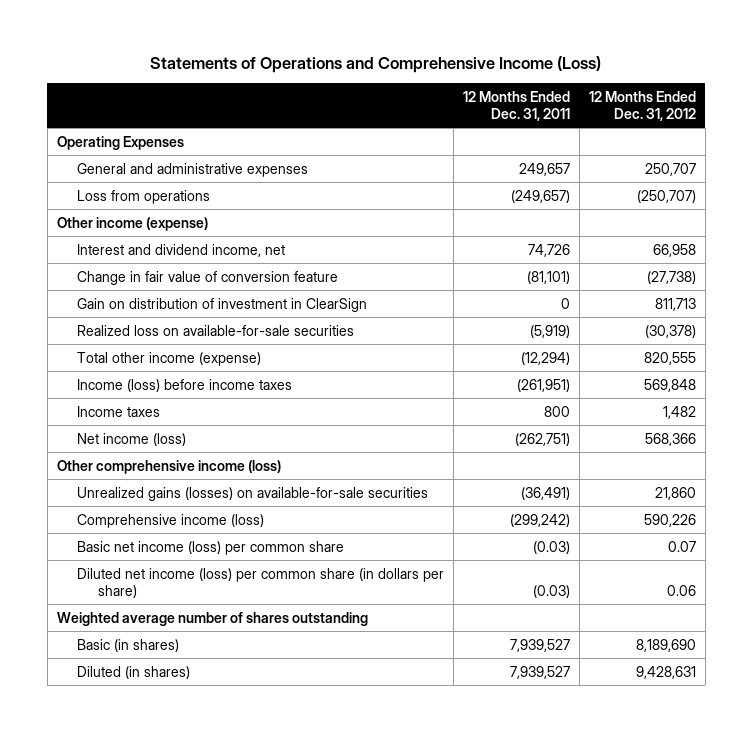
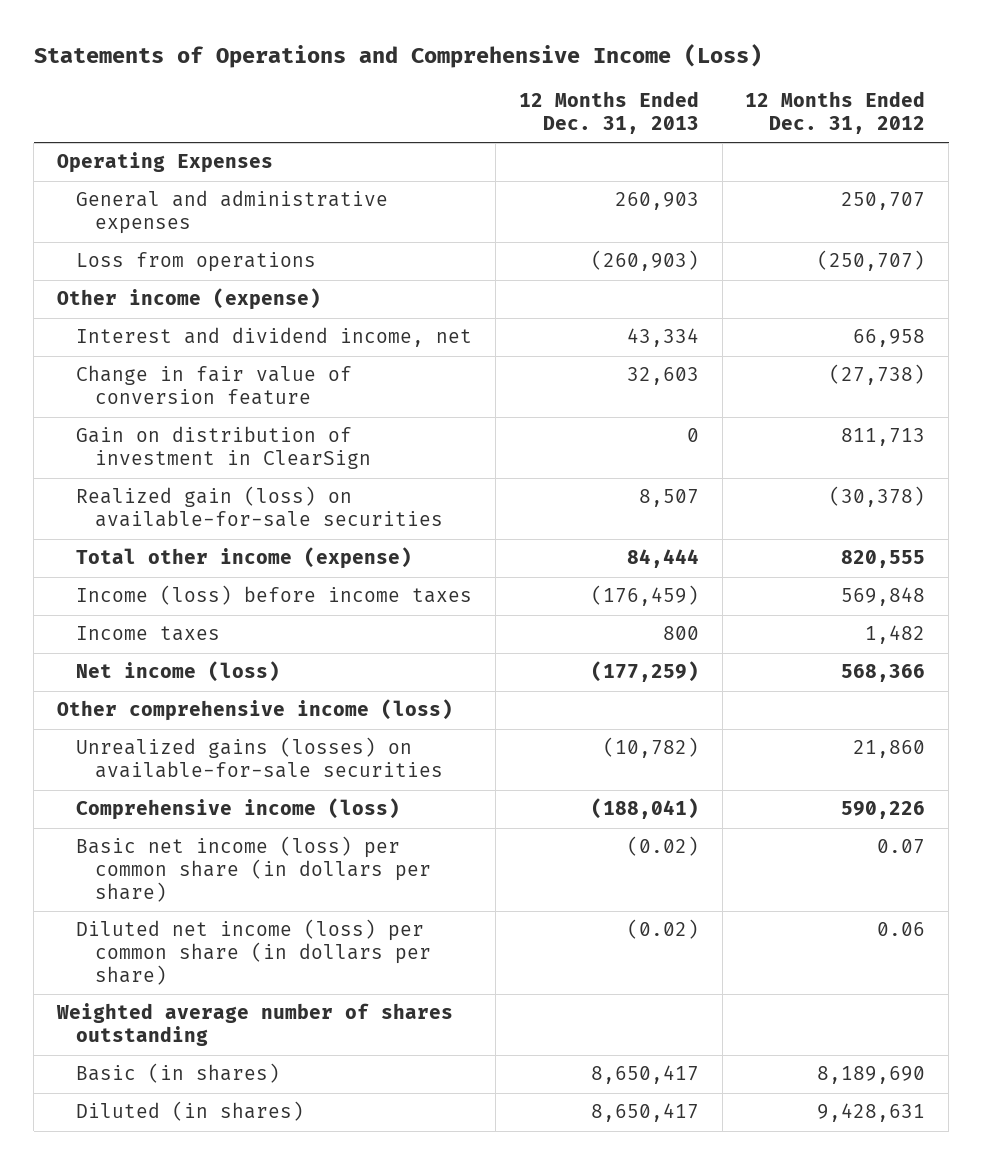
- | 12 Months Ended Dec. 31, 2011 | 12 Months Ended Dec. 31, 2012
+ | 12 Months Ended Dec. 31, 2013 | 12 Months Ended Dec. 31, 2012
- Realized loss on available-for-sale securities | (5,919) | (30,378)
+ Realized gain (loss) on available-for-sale securities | 8,507 | (30,378)
- Basic net income (loss) per common share | (0.03) | 0.07
+ Basic net income (loss) per common share (in dollars per share) | (0.02) | 0.07

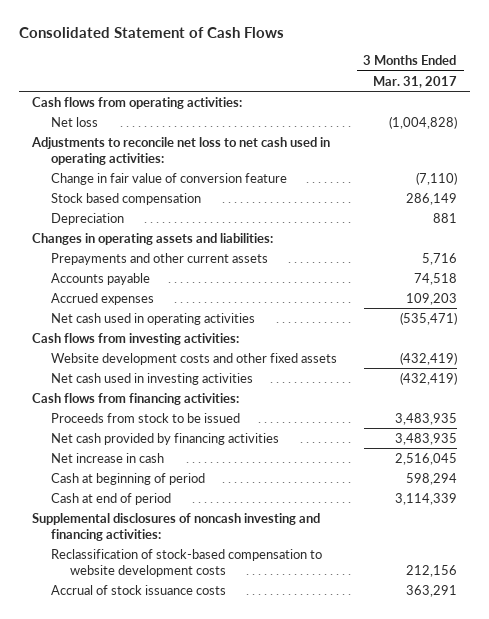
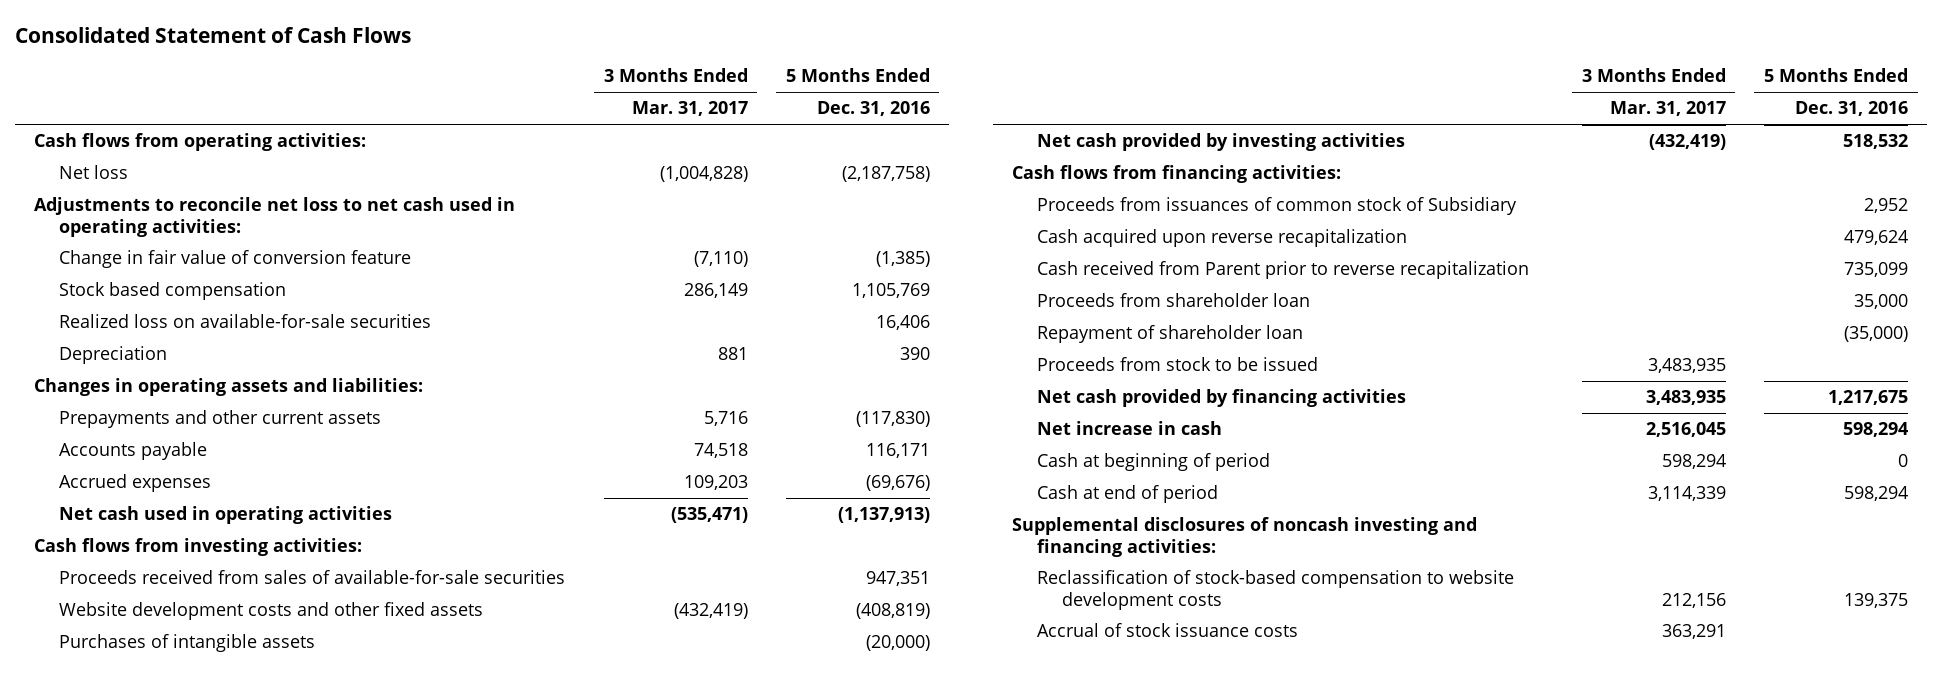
- | 3 Months Ended Mar. 31, 2017
+ | 3 Months Ended Mar. 31, 2017 | 5 Months Ended Dec. 31, 2016
+ Realized loss on available-for-sale securities | | 16,406
+ Proceeds received from sales of available-for-sale securities | | 947,351
- Net cash used in investing activities | (432,419)
+ Purchases of intangible assets | | (20,000)
+ Net cash provided by investing activities | (432,419) | 518,532
+ Proceeds from issuances of common stock of Subsidiary | | 2,952
+ Cash acquired upon reverse recapitalization | | 479,624
+ Cash received from Parent prior to reverse recapitalization | | 735,099
+ Proceeds from shareholder loan | | 35,000
+ Repayment of shareholder loan | | (35,000)

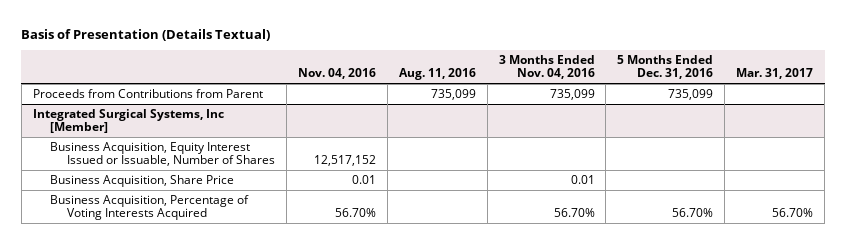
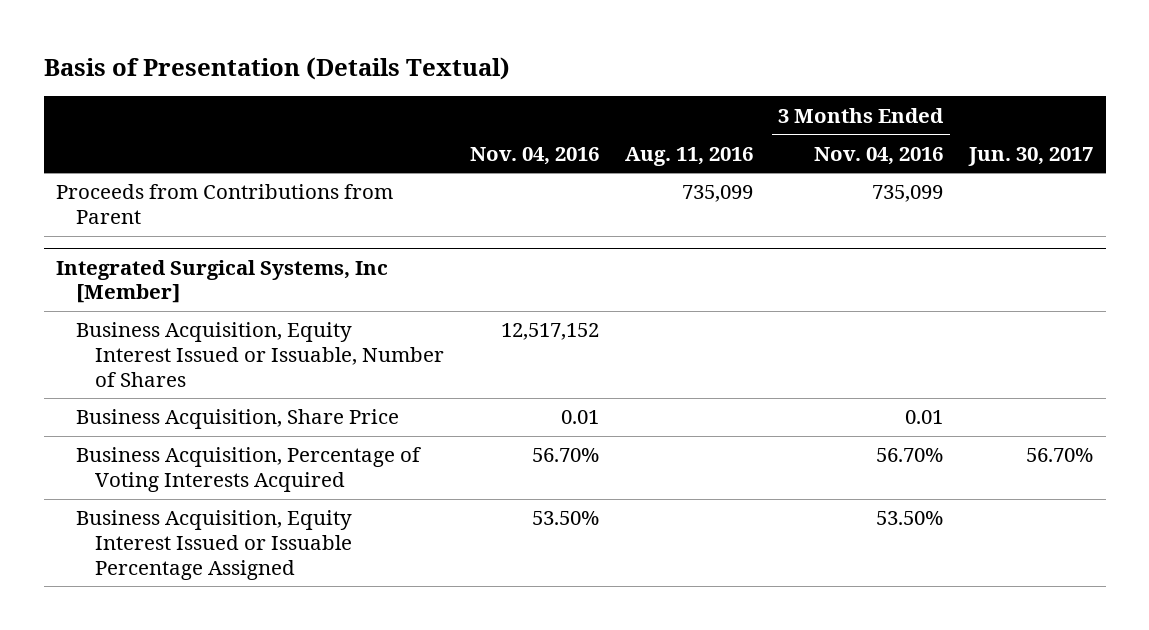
- | Nov. 04, 2016 | Aug. 11, 2016 | 3 Months Ended Nov. 04, 2016 | 5 Months Ended Dec. 31, 2016 | Mar. 31, 2017
+ | Nov. 04, 2016 | Aug. 11, 2016 | 3 Months Ended Nov. 04, 2016 | Jun. 30, 2017
@ Integrated Surgical Systems, Inc [Member]
+ Business Acquisition, Equity Interest Issued or Issuable Percentage Assigned | 53.50% | | 53.50% |

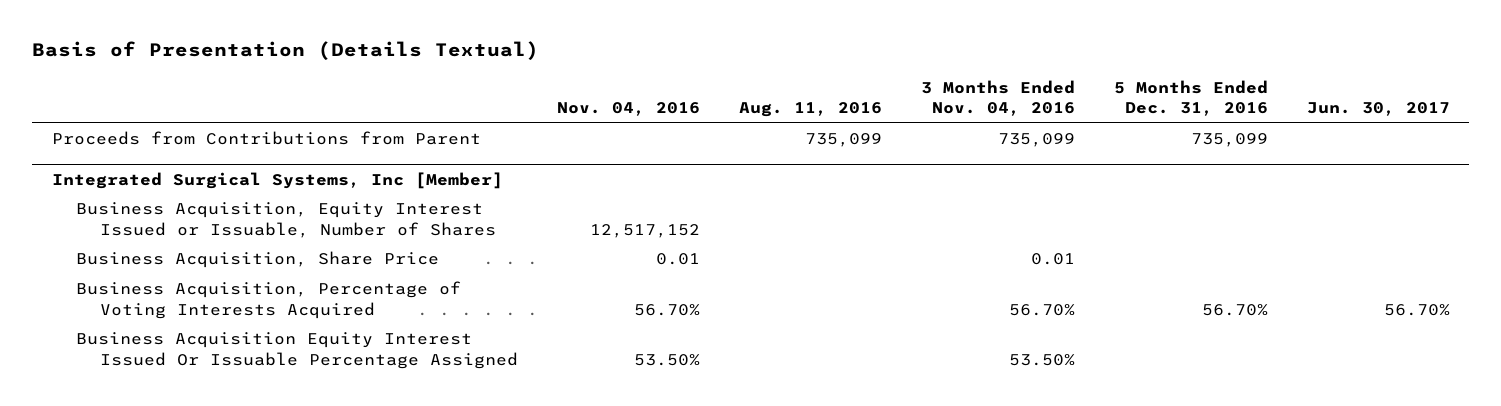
- | Nov. 04, 2016 | Aug. 11, 2016 | 3 Months Ended Nov. 04, 2016 | Jun. 30, 2017
+ | Nov. 04, 2016 | Aug. 11, 2016 | 3 Months Ended Nov. 04, 2016 | 5 Months Ended Dec. 31, 2016 | Jun. 30, 2017
@ Integrated Surgical Systems, Inc [Member]
- Business Acquisition, Equity Interest Issued or Issuable Percentage Assigned | 53.50% | | 53.50% |
+ Business Acquisition Equity Interest Issued Or Issuable Percentage Assigned | 53.50% | | 53.50% | |

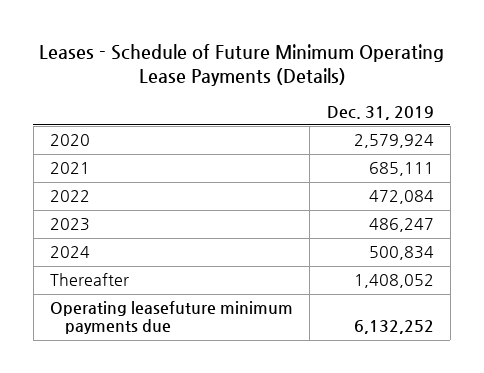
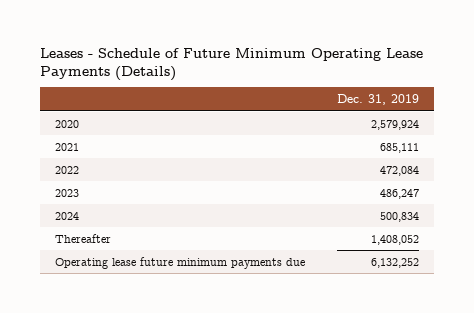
- Operating leasefuture minimum payments due | 6,132,252
+ Operating lease future minimum payments due | 6,132,252

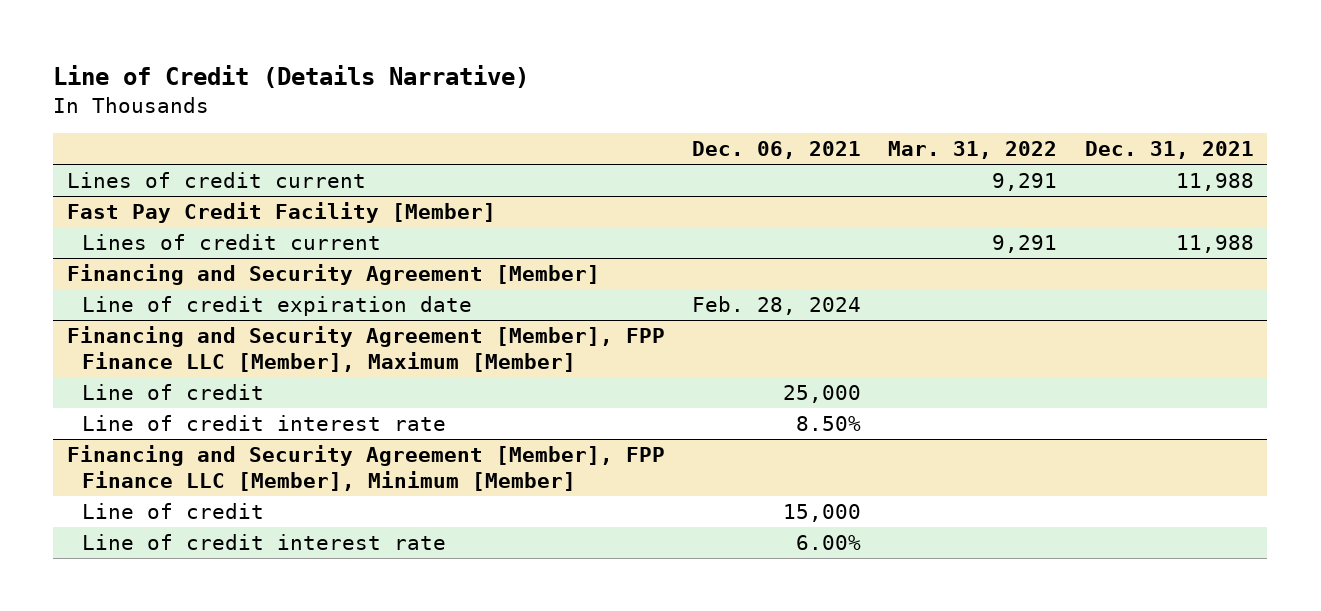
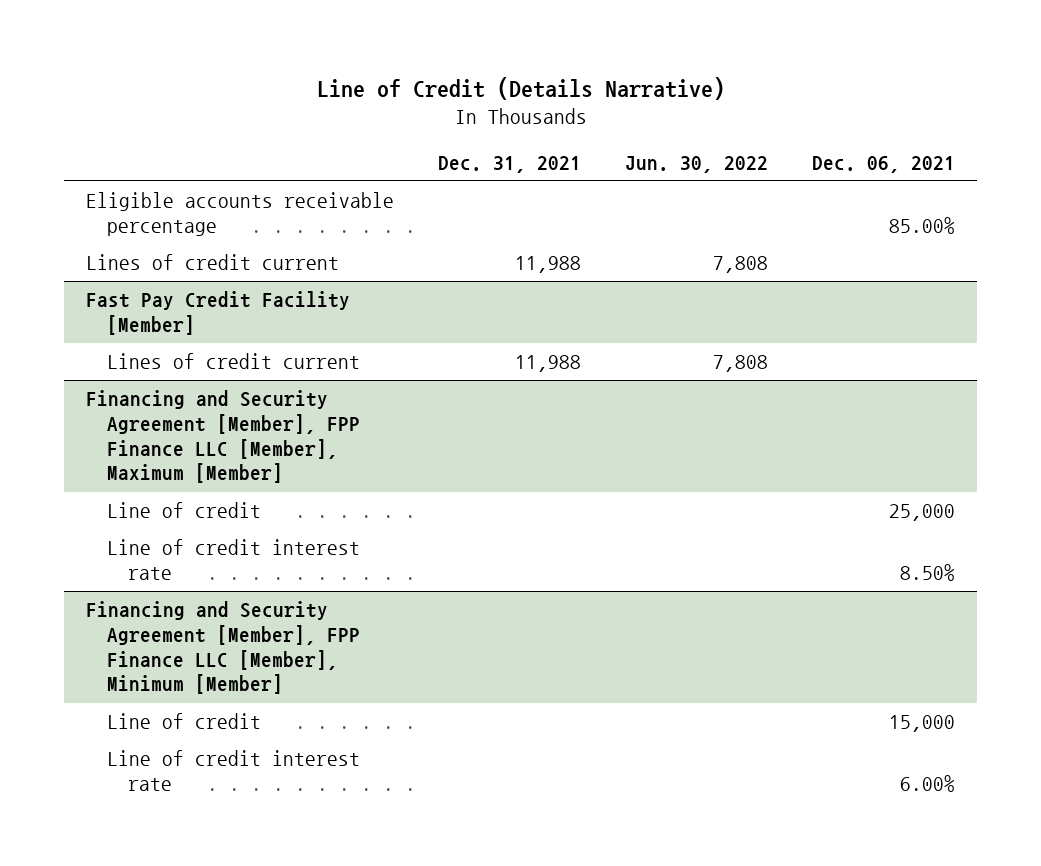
- | Dec. 06, 2021 | Mar. 31, 2022 | Dec. 31, 2021
+ | Dec. 31, 2021 | Jun. 30, 2022 | Dec. 06, 2021
+ Eligible accounts receivable percentage | | | 85.00%
- Financing and Security Agreement [Member]
- Line of credit expiration date | Feb. 28, 2024 | |

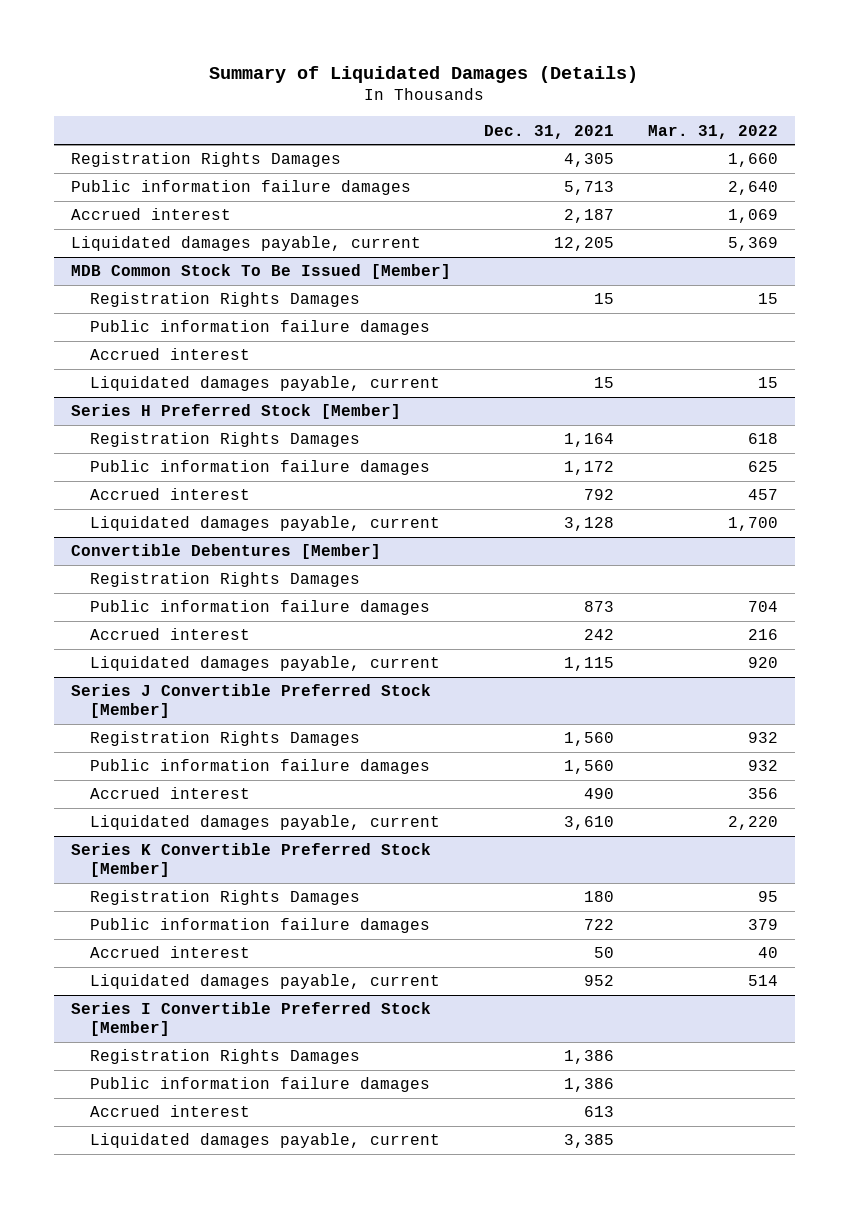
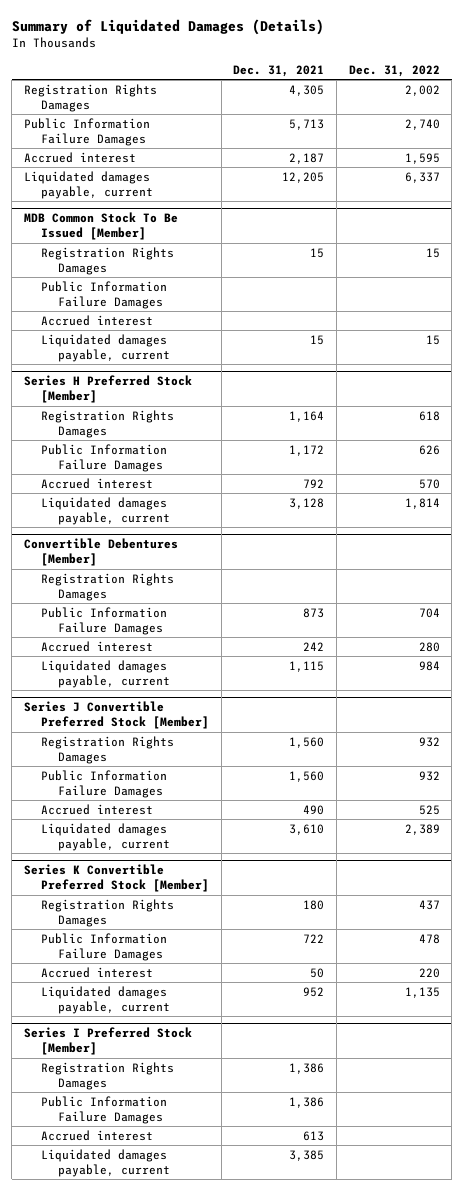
- | Dec. 31, 2021 | Mar. 31, 2022
+ | Dec. 31, 2021 | Dec. 31, 2022
- Public information failure damages | 5,713 | 2,640
+ Public Information Failure Damages | 5,713 | 2,740
@ MDB Common Stock To Be Issued [Member]
- Public information failure damages
+ Public Information Failure Damages
@ Series H Preferred Stock [Member]
- Public information failure damages | 1,172 | 625
+ Public Information Failure Damages | 1,172 | 626
@ Convertible Debentures [Member]
- Public information failure damages | 873 | 704
+ Public Information Failure Damages | 873 | 704
@ Series J Convertible Preferred Stock [Member]
- Public information failure damages | 1,560 | 932
+ Public Information Failure Damages | 1,560 | 932
@ Series K Convertible Preferred Stock [Member]
- Public information failure damages | 722 | 379
+ Public Information Failure Damages | 722 | 478
- Series I Convertible Preferred Stock [Member]
+ Series I Preferred Stock [Member]
- Public information failure damages | 1,386 |
+ Public Information Failure Damages | 1,386 |

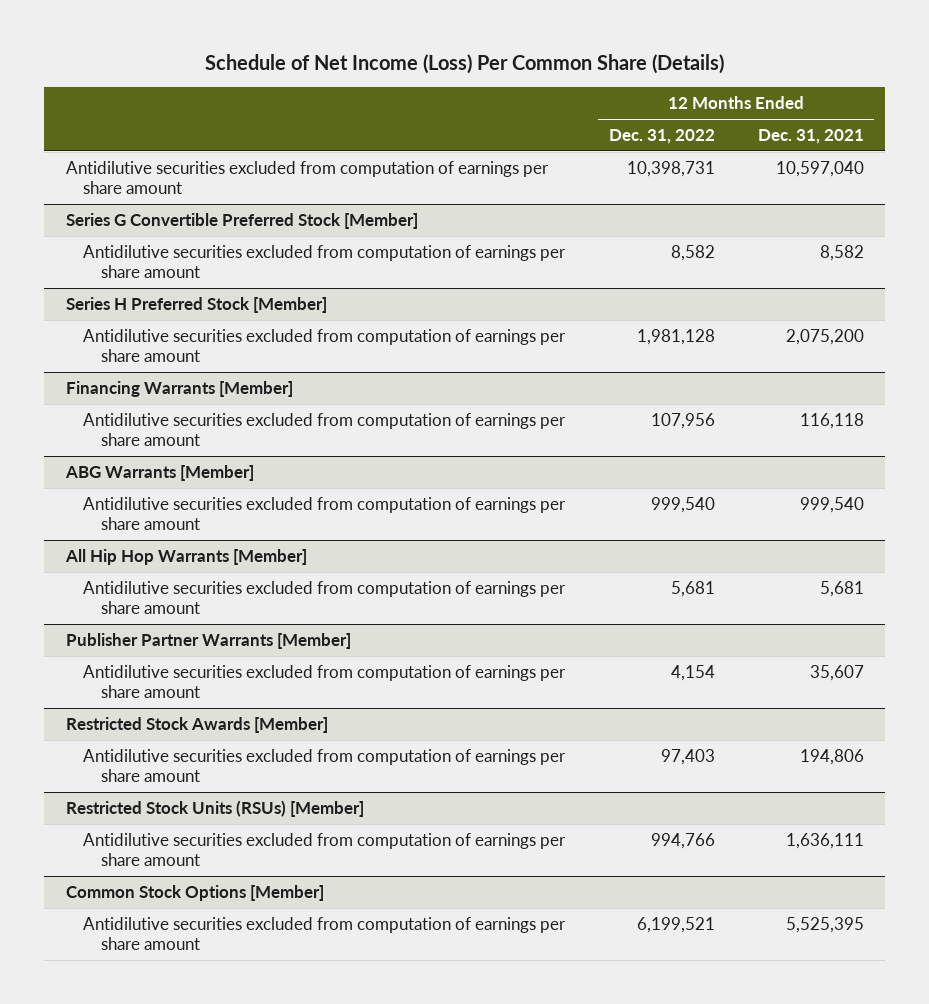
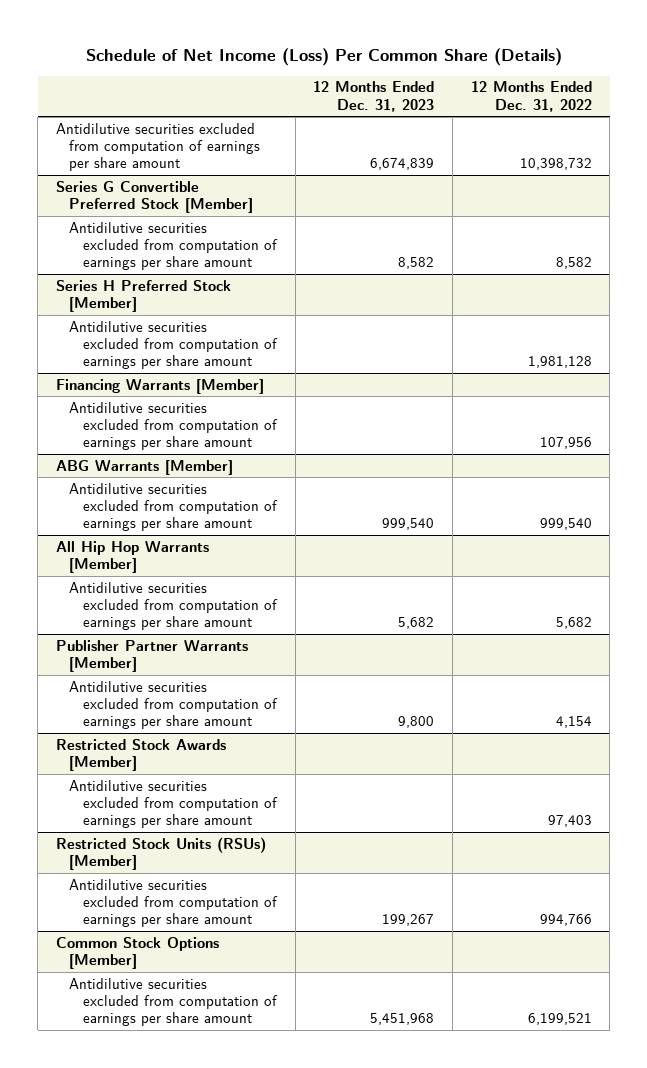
- | 12 Months Ended Dec. 31, 2022 | 12 Months Ended Dec. 31, 2021
+ | 12 Months Ended Dec. 31, 2023 | 12 Months Ended Dec. 31, 2022
- Antidilutive securities excluded from computation of earnings per share amount | 10,398,731 | 10,597,040
+ Antidilutive securities excluded from computation of earnings per share amount | 6,674,839 | 10,398,732
@ All Hip Hop Warrants [Member]
- Antidilutive securities excluded from computation of earnings per share amount | 5,681 | 5,681
+ Antidilutive securities excluded from computation of earnings per share amount | 5,682 | 5,682

